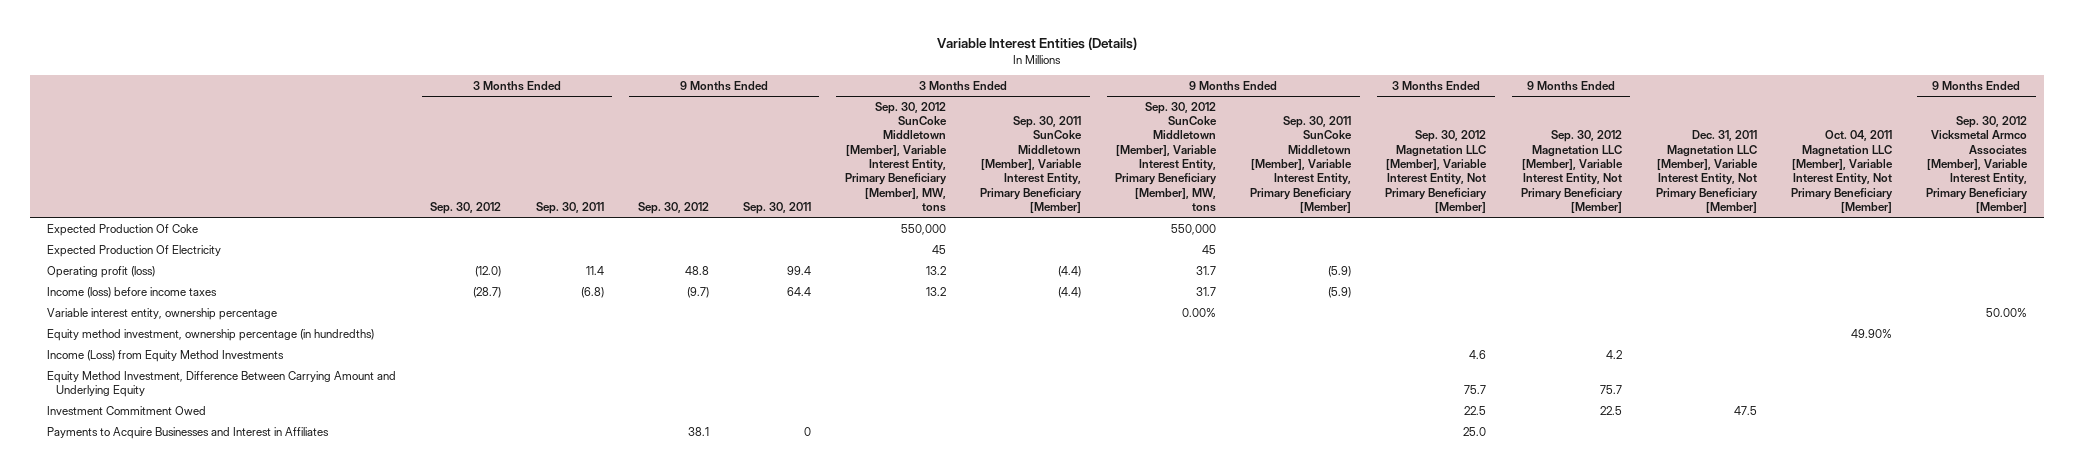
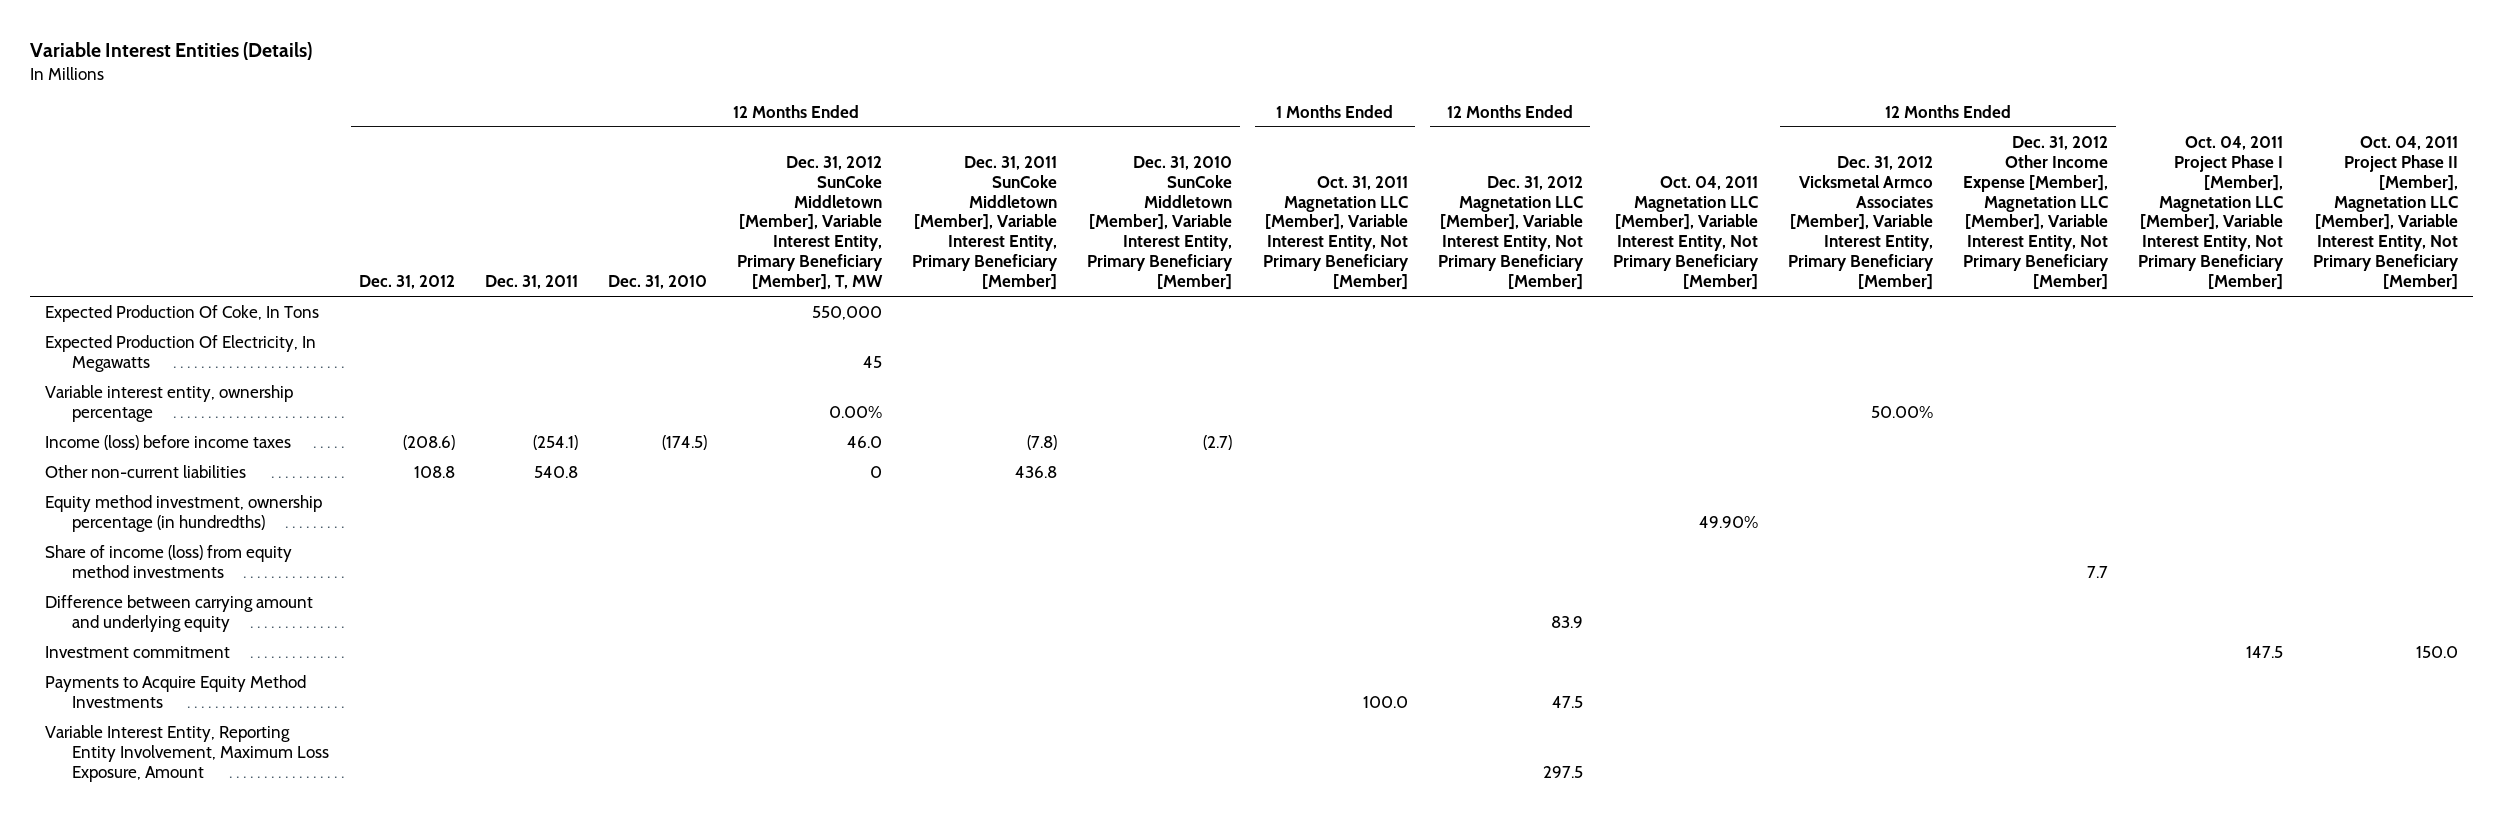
- | 3 Months Ended Sep. 30, 2012 | 3 Months Ended Sep. 30, 2011 | 9 Months Ended Sep. 30, 2012 | 9 Months Ended Sep. 30, 2011 | 3 Months Ended Sep. 30, 2012 SunCoke Middletown [Member], Variable Interest Entity, Primary Beneficiary [Member], MW, tons | 3 Months Ended Sep. 30, 2011 SunCoke Middletown [Member], Variable Interest Entity, Primary Beneficiary [Member] | 9 Months Ended Sep. 30, 2012 SunCoke Middletown [Member], Variable Interest Entity, Primary Beneficiary [Member], MW, tons | 9 Months Ended Sep. 30, 2011 SunCoke Middletown [Member], Variable Interest Entity, Primary Beneficiary [Member] | 3 Months Ended Sep. 30, 2012 Magnetation LLC [Member], Variable Interest Entity, Not Primary Beneficiary [Member] | 9 Months Ended Sep. 30, 2012 Magnetation LLC [Member], Variable Interest Entity, Not Primary Beneficiary [Member] | Dec. 31, 2011 Magnetation LLC [Member], Variable Interest Entity, Not Primary Beneficiary [Member] | Oct. 04, 2011 Magnetation LLC [Member], Variable Interest Entity, Not Primary Beneficiary [Member] | 9 Months Ended Sep. 30, 2012 Vicksmetal Armco Associates [Member], Variable Interest Entity, Primary Beneficiary [Member]
+ | 12 Months Ended Dec. 31, 2012 | 12 Months Ended Dec. 31, 2011 | 12 Months Ended Dec. 31, 2010 | 12 Months Ended Dec. 31, 2012 SunCoke Middletown [Member], Variable Interest Entity, Primary Beneficiary [Member], T, MW | 12 Months Ended Dec. 31, 2011 SunCoke Middletown [Member], Variable Interest Entity, Primary Beneficiary [Member] | 12 Months Ended Dec. 31, 2010 SunCoke Middletown [Member], Variable Interest Entity, Primary Beneficiary [Member] | 1 Months Ended Oct. 31, 2011 Magnetation LLC [Member], Variable Interest Entity, Not Primary Beneficiary [Member] | 12 Months Ended Dec. 31, 2012 Magnetation LLC [Member], Variable Interest Entity, Not Primary Beneficiary [Member] | Oct. 04, 2011 Magnetation LLC [Member], Variable Interest Entity, Not Primary Beneficiary [Member] | 12 Months Ended Dec. 31, 2012 Vicksmetal Armco Associates [Member], Variable Interest Entity, Primary Beneficiary [Member] | 12 Months Ended Dec. 31, 2012 Other Income Expense [Member], Magnetation LLC [Member], Variable Interest Entity, Not Primary Beneficiary [Member] | Oct. 04, 2011 Project Phase I [Member], Magnetation LLC [Member], Variable Interest Entity, Not Primary Beneficiary [Member] | Oct. 04, 2011 Project Phase II [Member], Magnetation LLC [Member], Variable Interest Entity, Not Primary Beneficiary [Member]
- Expected Production Of Coke | | | | | 550,000 | | 550,000 | | | | | |
- Expected Production Of Electricity | | | | | 45 | | 45 | | | | | |
- Operating profit (loss) | (12.0) | 11.4 | 48.8 | 99.4 | 13.2 | (4.4) | 31.7 | (5.9) | | | | |
+ Expected Production Of Coke, In Tons | | | | 550,000 | | | | | | | | |
+ Expected Production Of Electricity, In Megawatts | | | | 45 | | | | | | | | |
moved down: Income (loss) before income taxes | (208.6) | (254.1) | (174.5) | 46.0 | (7.8) | (2.7) | | | | | | |
+ Other non-current liabilities | 108.8 | 540.8 | | 0 | 436.8 | | | | | | | |
- Income (Loss) from Equity Method Investments | | | | | | | | | 4.6 | 4.2 | | |
- Equity Method Investment, Difference Between Carrying Amount and Underlying Equity | | | | | | | | | 75.7 | 75.7 | | |
- Investment Commitment Owed | | | | | | | | | 22.5 | 22.5 | 47.5 | |
- Payments to Acquire Businesses and Interest in Affiliates | | | 38.1 | 0 | | | | | 25.0 | | | |
+ Share of income (loss) from equity method investments | | | | | | | | | | | 7.7 | |
+ Difference between carrying amount and underlying equity | | | | | | | | 83.9 | | | | |
+ Investment commitment | | | | | | | | | | | | 147.5 | 150.0
+ Payments to Acquire Equity Method Investments | | | | | | | 100.0 | 47.5 | | | | |
+ Variable Interest Entity, Reporting Entity Involvement, Maximum Loss Exposure, Amount | | | | | | | | 297.5 | | | | |

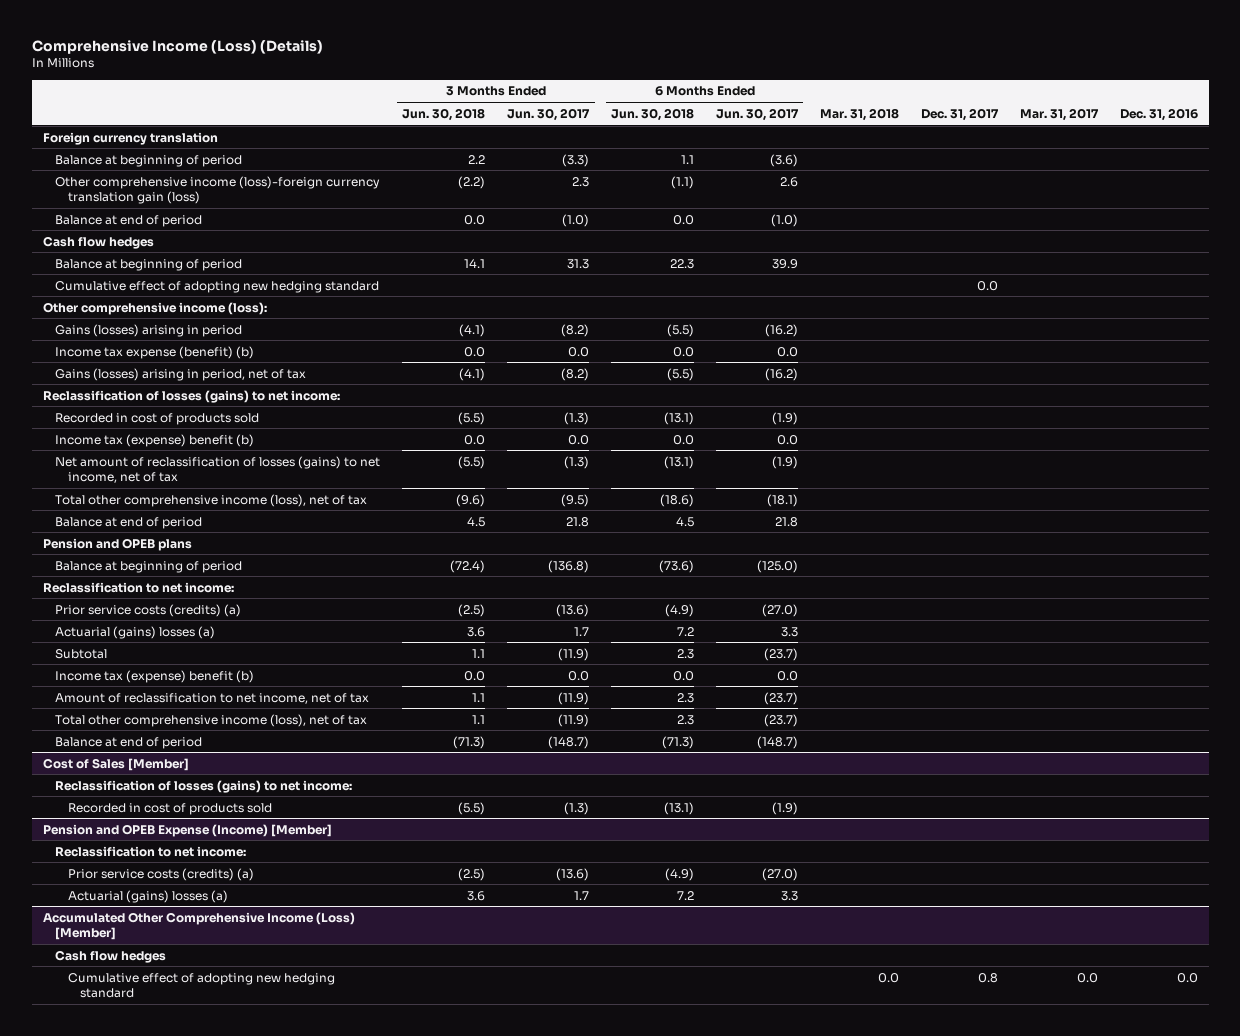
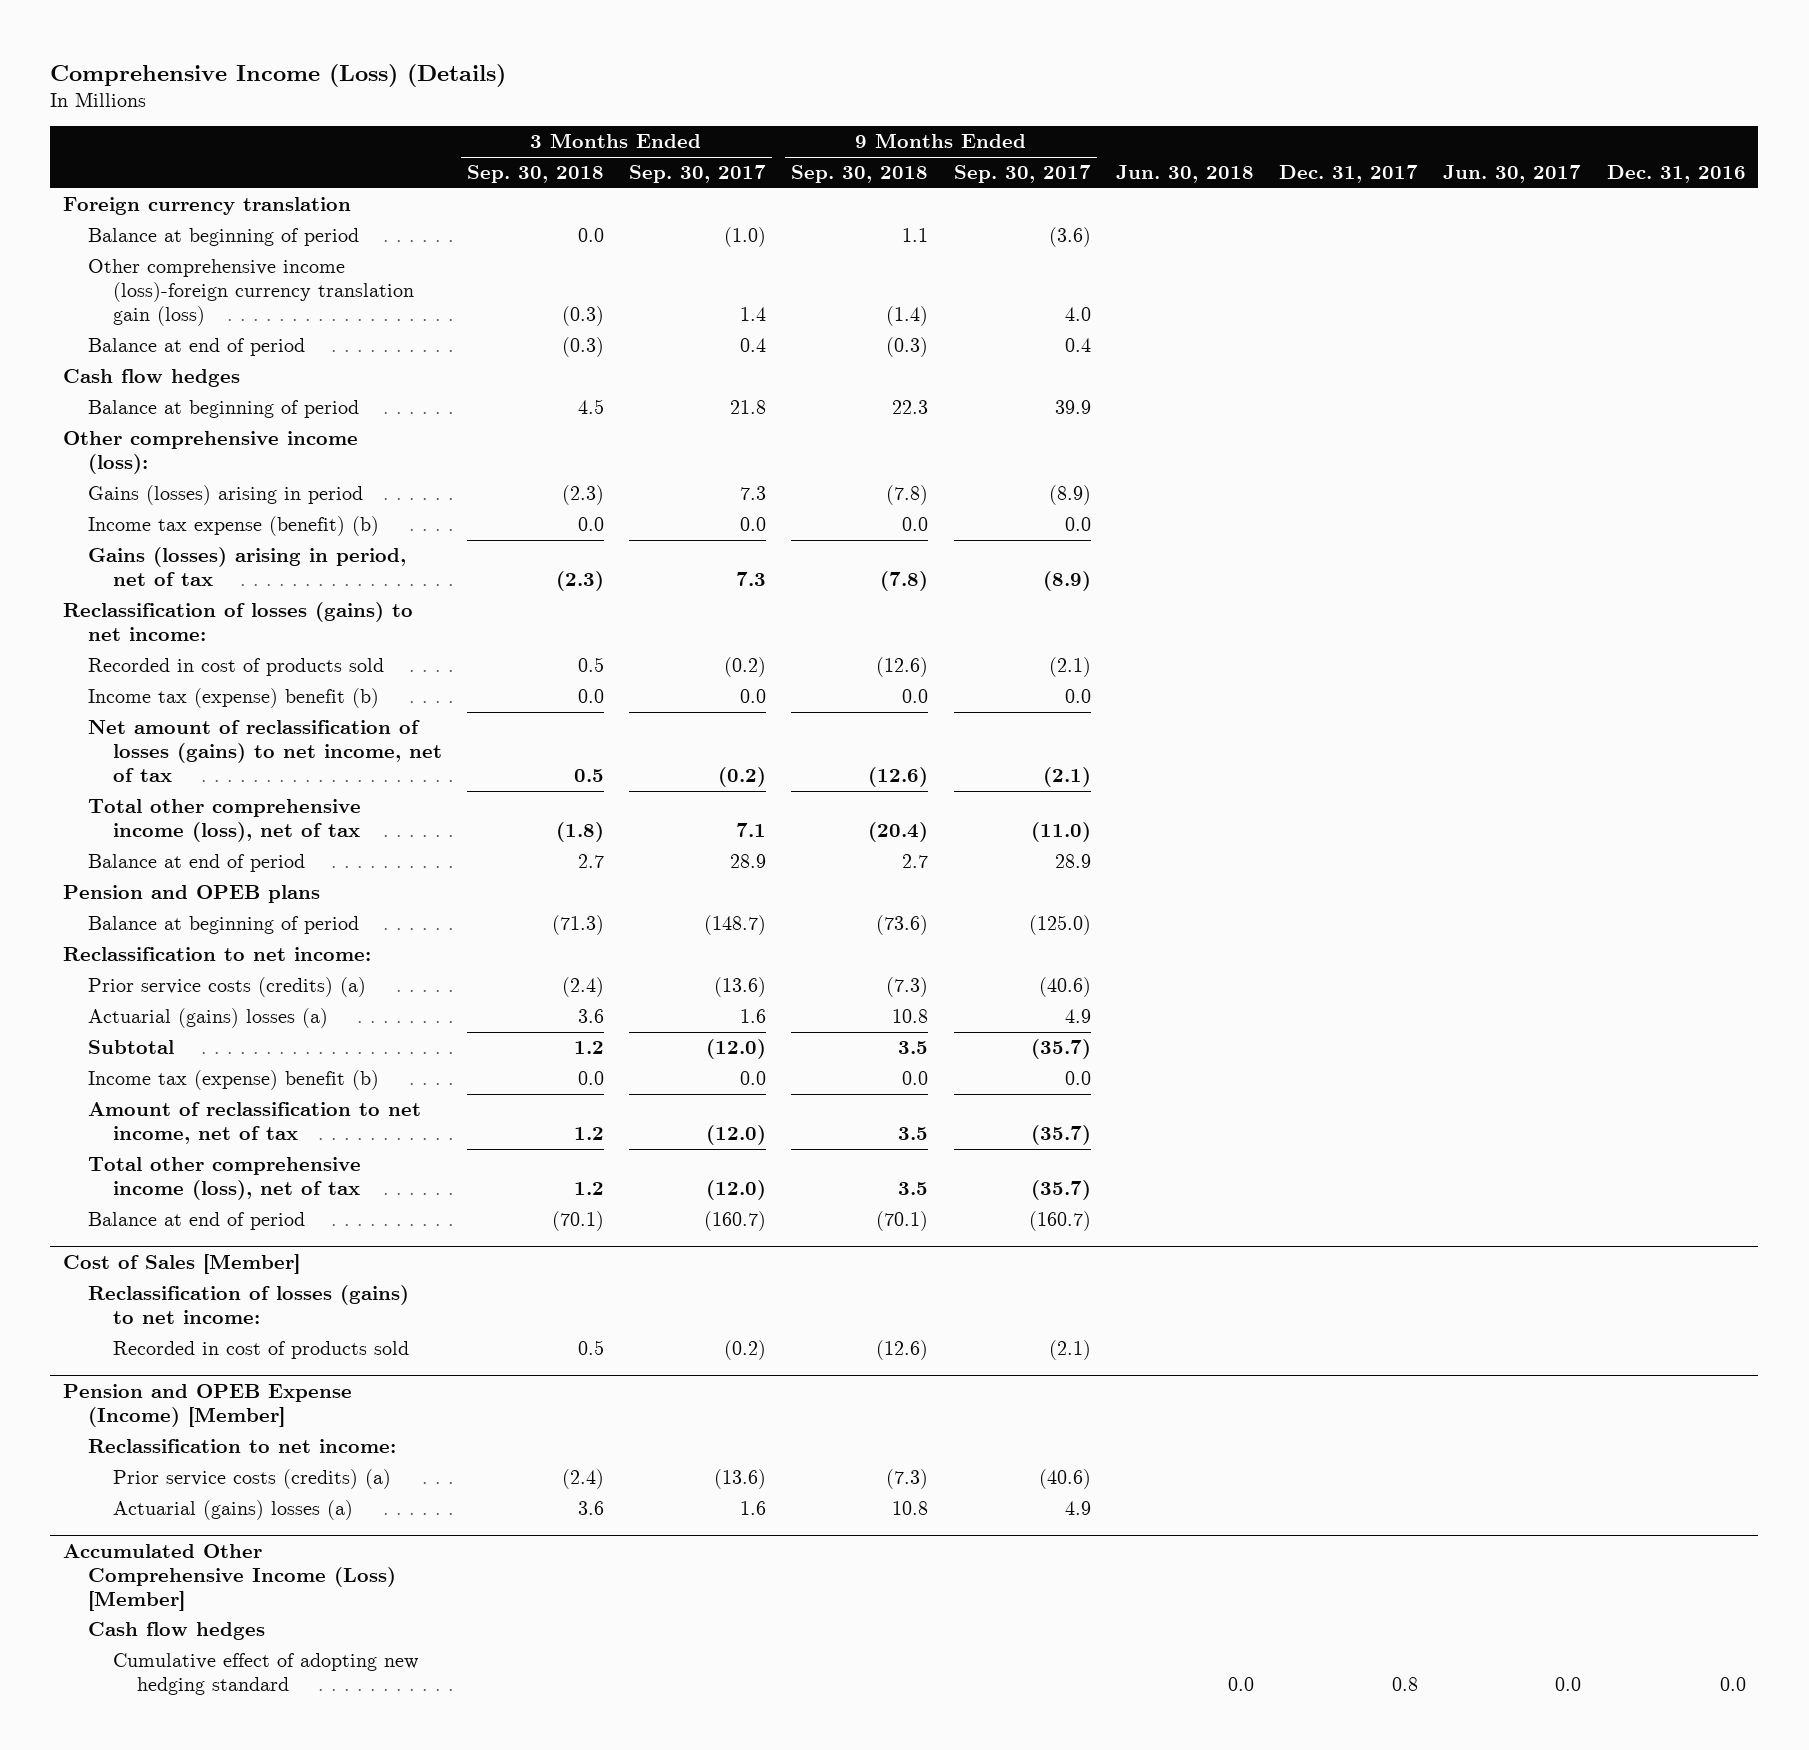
- | 3 Months Ended Jun. 30, 2018 | 3 Months Ended Jun. 30, 2017 | 6 Months Ended Jun. 30, 2018 | 6 Months Ended Jun. 30, 2017 | Mar. 31, 2018 | Dec. 31, 2017 | Mar. 31, 2017 | Dec. 31, 2016
+ | 3 Months Ended Sep. 30, 2018 | 3 Months Ended Sep. 30, 2017 | 9 Months Ended Sep. 30, 2018 | 9 Months Ended Sep. 30, 2017 | Jun. 30, 2018 | Dec. 31, 2017 | Jun. 30, 2017 | Dec. 31, 2016
- Cumulative effect of adopting new hedging standard | | | | | | 0.0 | |

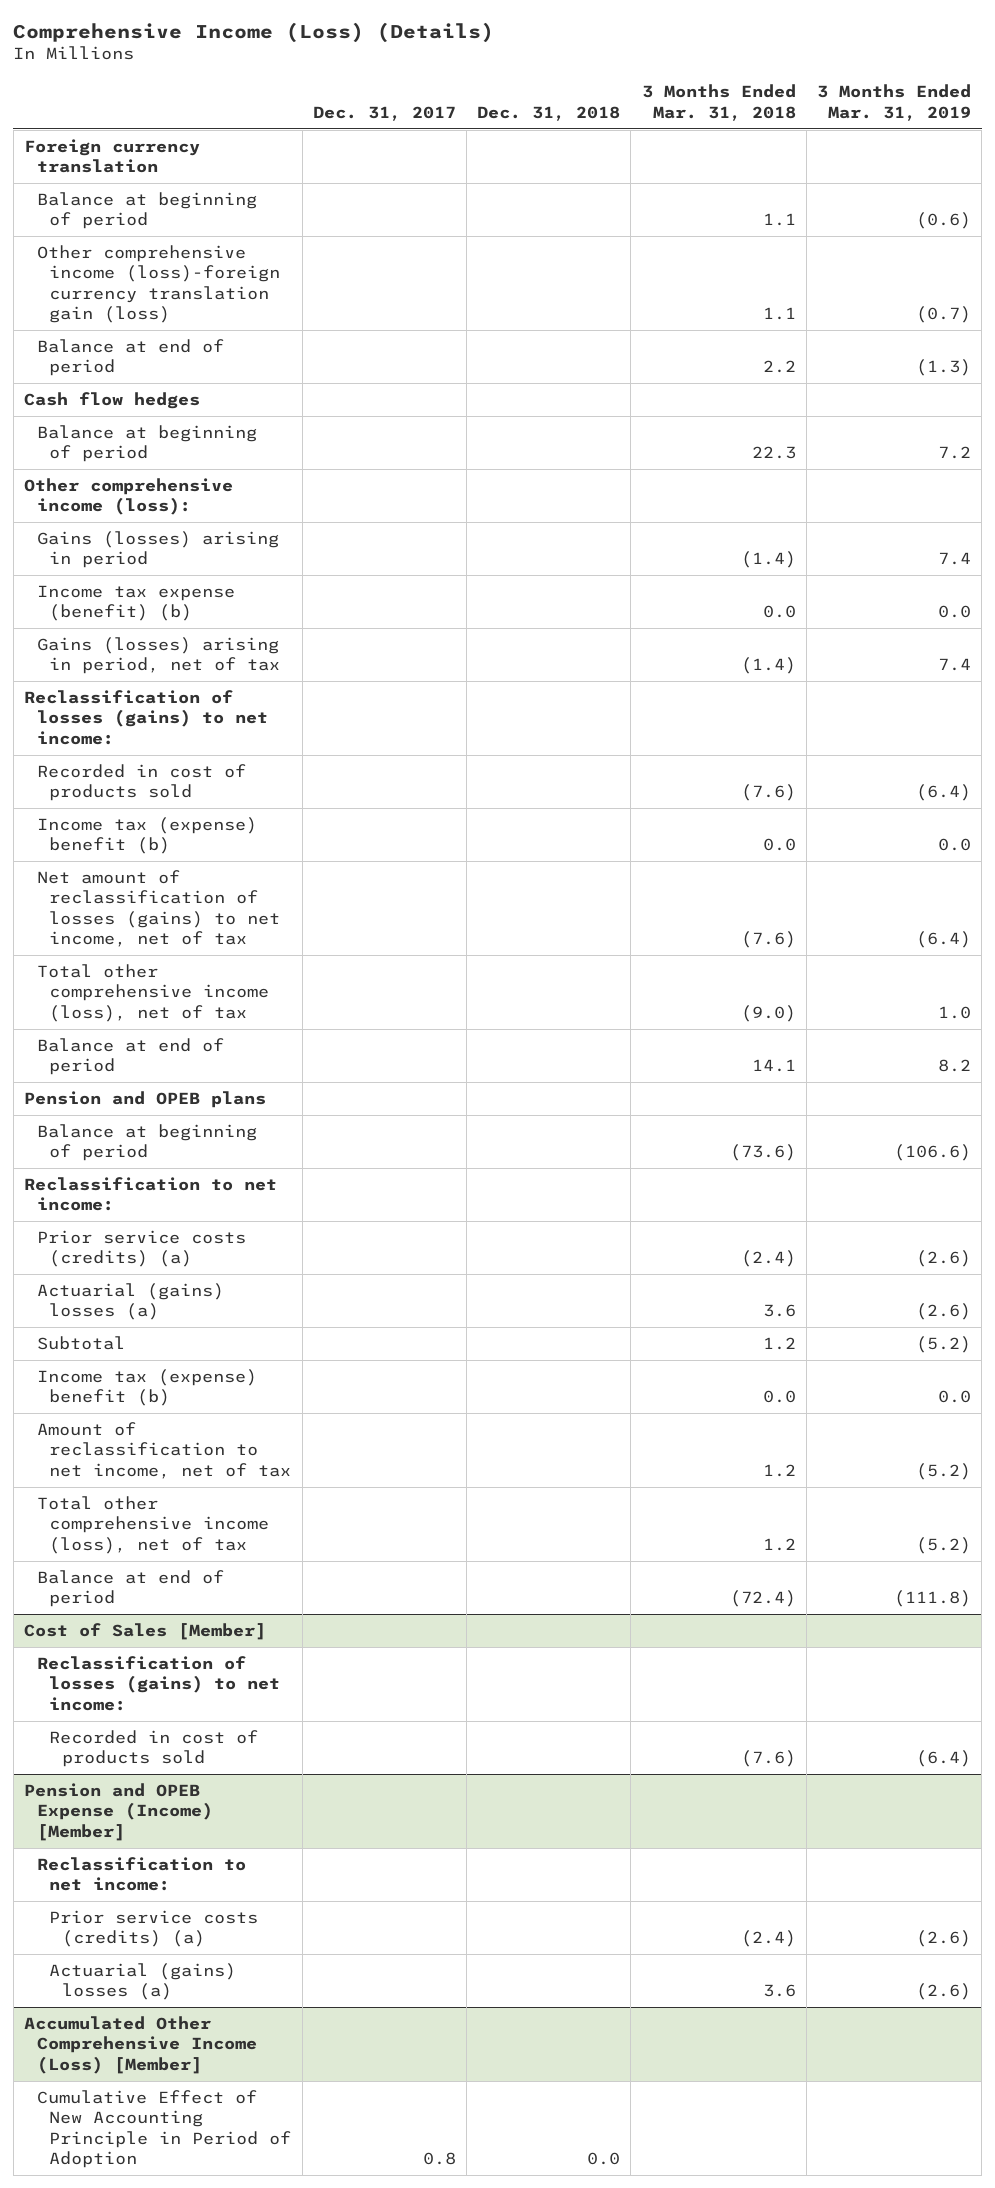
- | 3 Months Ended Sep. 30, 2018 | 3 Months Ended Sep. 30, 2017 | 9 Months Ended Sep. 30, 2018 | 9 Months Ended Sep. 30, 2017 | Jun. 30, 2018 | Dec. 31, 2017 | Jun. 30, 2017 | Dec. 31, 2016
+ | Dec. 31, 2017 | Dec. 31, 2018 | 3 Months Ended Mar. 31, 2018 | 3 Months Ended Mar. 31, 2019
@ Accumulated Other Comprehensive Income (Loss) [Member]
- Cash flow hedges
- Cumulative effect of adopting new hedging standard | | | | | 0.0 | 0.8 | 0.0 | 0.0
+ Cumulative Effect of New Accounting Principle in Period of Adoption | 0.8 | 0.0 | |

